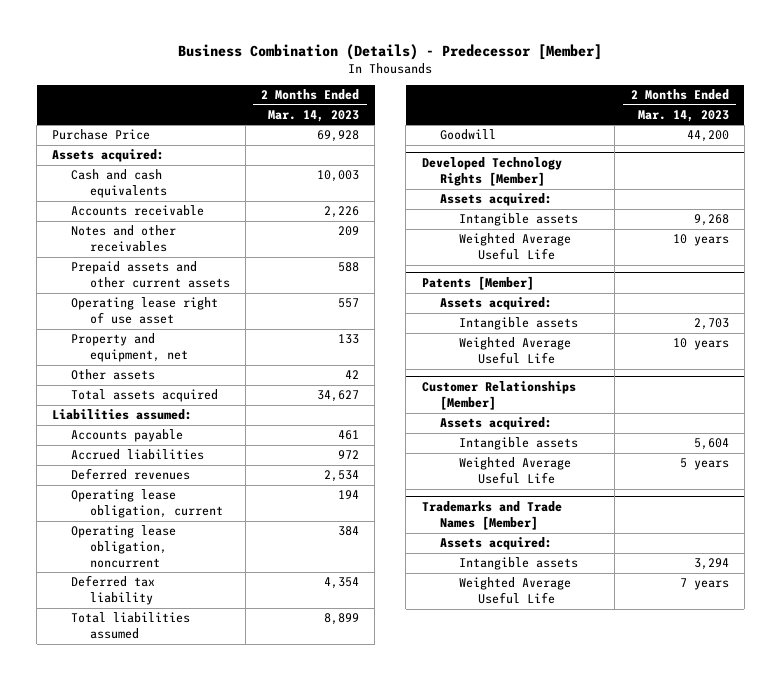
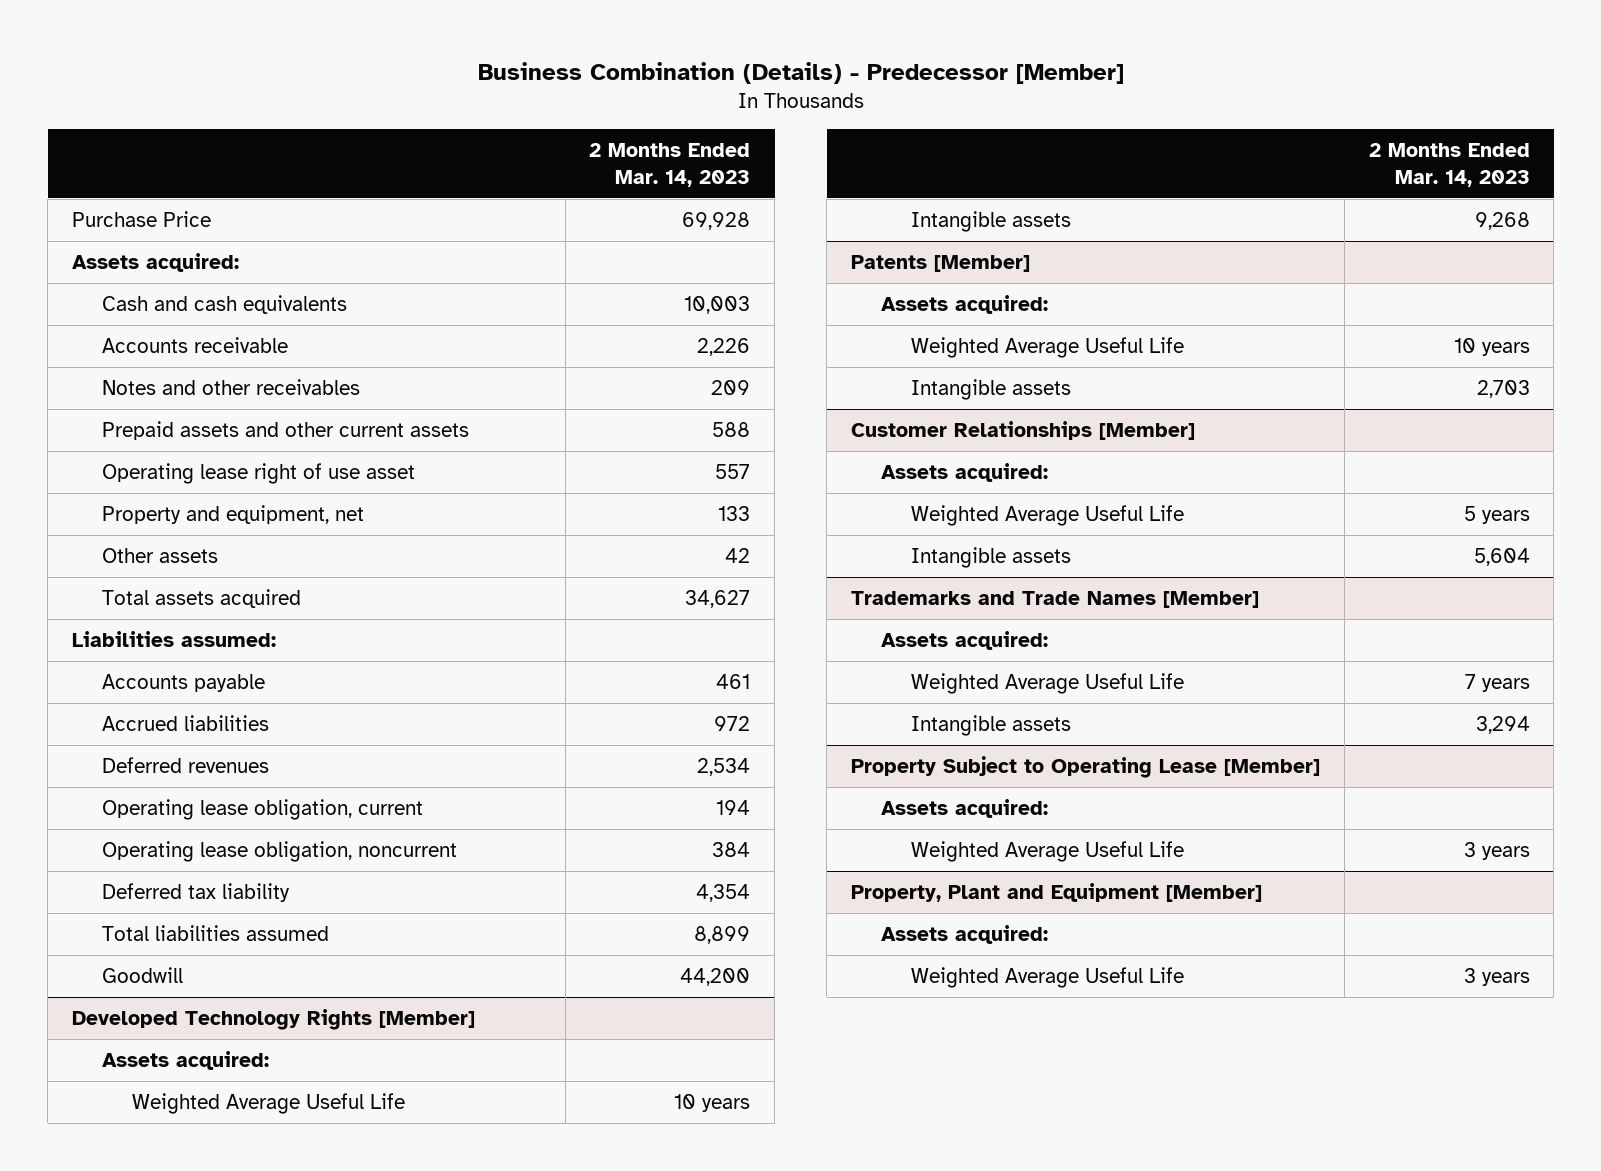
@ Developed Technology Rights [Member]
moved down: Intangible assets | 9,268
@ Patents [Member]
moved down: Intangible assets | 2,703
@ Customer Relationships [Member]
moved down: Intangible assets | 5,604
@ Trademarks and Trade Names [Member]
moved down: Intangible assets | 3,294
+ Property Subject to Operating Lease [Member]
+ Assets acquired:
+ Weighted Average Useful Life | 3 years
+ Property, Plant and Equipment [Member]
+ Assets acquired:
+ Weighted Average Useful Life | 3 years

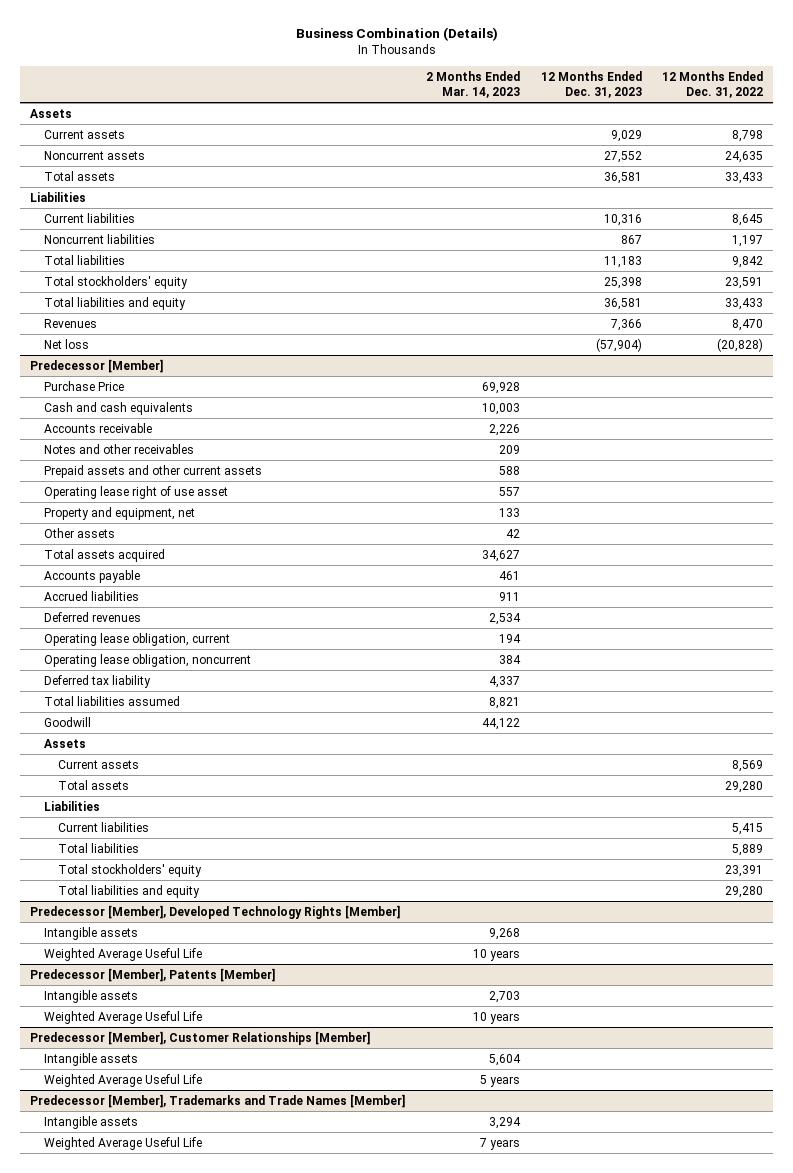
- Business Combination (Details) - Predecessor [Member]
+ Business Combination (Details)
- | 2 Months Ended Mar. 14, 2023
+ | 2 Months Ended Mar. 14, 2023 | 12 Months Ended Dec. 31, 2023 | 12 Months Ended Dec. 31, 2022
+ Assets
+ Current assets | | 9,029 | 8,798
+ Noncurrent assets | | 27,552 | 24,635
+ Total assets | | 36,581 | 33,433
+ Liabilities
+ Current liabilities | | 10,316 | 8,645
+ Noncurrent liabilities | | 867 | 1,197
+ Total liabilities | | 11,183 | 9,842
+ Total stockholders' equity | | 25,398 | 23,591
+ Total liabilities and equity | | 36,581 | 33,433
+ Revenues | | 7,366 | 8,470
+ Net loss | | (57,904) | (20,828)
+ Predecessor [Member]
- Assets acquired:
- Liabilities assumed:
- Accrued liabilities | 972
+ Accrued liabilities | 911 | |
- Deferred tax liability | 4,354
- Total liabilities assumed | 8,899
- Goodwill | 44,200
- Developed Technology Rights [Member]
- Assets acquired:
- Weighted Average Useful Life | 10 years
+ Deferred tax liability | 4,337 | |
+ Total liabilities assumed | 8,821 | |
+ Goodwill | 44,122 | |
+ Assets
+ Current assets | | | 8,569
+ Total assets | | | 29,280
+ Liabilities
+ Current liabilities | | | 5,415
+ Total liabilities | | | 5,889
+ Total stockholders' equity | | | 23,391
+ Total liabilities and equity | | | 29,280
+ Predecessor [Member], Developed Technology Rights [Member]
- Patents [Member]
- Assets acquired:
+ Predecessor [Member], Patents [Member]
- Customer Relationships [Member]
- Assets acquired:
- Weighted Average Useful Life | 5 years
+ Weighted Average Useful Life | 10 years | |
+ Predecessor [Member], Customer Relationships [Member]
- Trademarks and Trade Names [Member]
- Assets acquired:
- Weighted Average Useful Life | 7 years
+ Weighted Average Useful Life | 5 years | |
+ Predecessor [Member], Trademarks and Trade Names [Member]
- Property Subject to Operating Lease [Member]
- Assets acquired:
- Weighted Average Useful Life | 3 years
- Property, Plant and Equipment [Member]
- Assets acquired:
- Weighted Average Useful Life | 3 years
+ Weighted Average Useful Life | 7 years | |

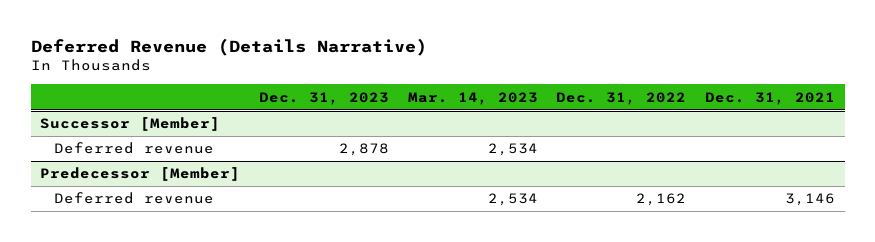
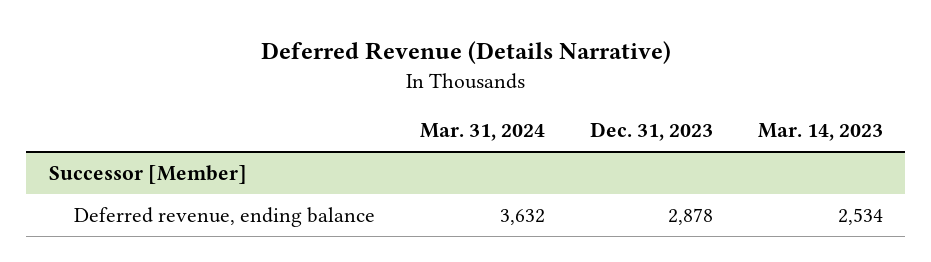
- | Dec. 31, 2023 | Mar. 14, 2023 | Dec. 31, 2022 | Dec. 31, 2021
+ | Mar. 31, 2024 | Dec. 31, 2023 | Mar. 14, 2023
@ Successor [Member]
- Deferred revenue | 2,878 | 2,534 | |
- Predecessor [Member]
- Deferred revenue | | 2,534 | 2,162 | 3,146
@ Successor [Member]
+ Deferred revenue, ending balance | 3,632 | 2,878 | 2,534

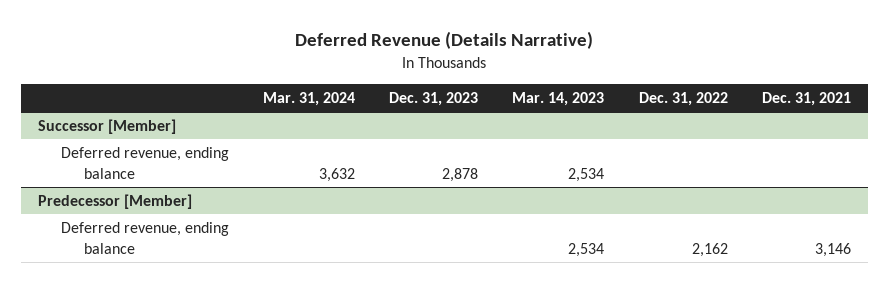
- | Mar. 31, 2024 | Dec. 31, 2023 | Mar. 14, 2023
+ | Mar. 31, 2024 | Dec. 31, 2023 | Mar. 14, 2023 | Dec. 31, 2022 | Dec. 31, 2021
+ Predecessor [Member]
+ Deferred revenue, ending balance | | | 2,534 | 2,162 | 3,146

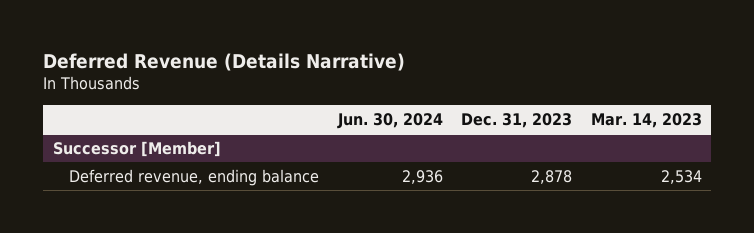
- | Mar. 31, 2024 | Dec. 31, 2023 | Mar. 14, 2023 | Dec. 31, 2022 | Dec. 31, 2021
+ | Jun. 30, 2024 | Dec. 31, 2023 | Mar. 14, 2023
- Predecessor [Member]
- Deferred revenue, ending balance | | | 2,534 | 2,162 | 3,146

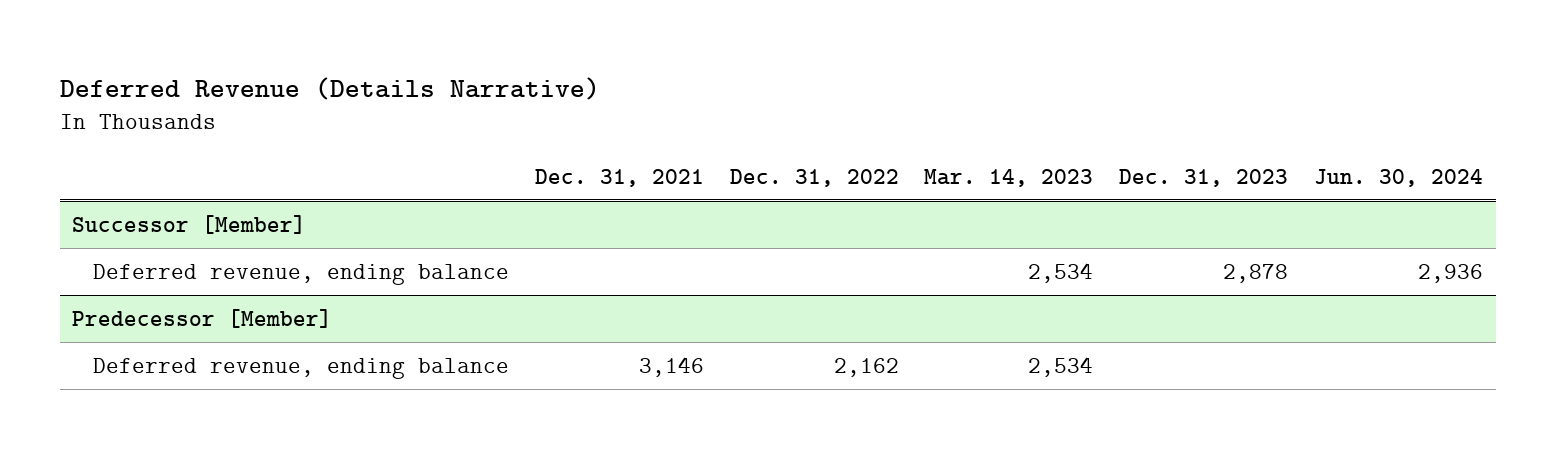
- | Jun. 30, 2024 | Dec. 31, 2023 | Mar. 14, 2023
+ | Dec. 31, 2021 | Dec. 31, 2022 | Mar. 14, 2023 | Dec. 31, 2023 | Jun. 30, 2024
+ Predecessor [Member]
+ Deferred revenue, ending balance | 3,146 | 2,162 | 2,534 | |

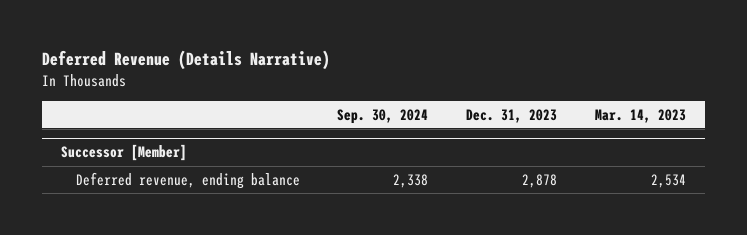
- | Dec. 31, 2021 | Dec. 31, 2022 | Mar. 14, 2023 | Dec. 31, 2023 | Jun. 30, 2024
+ | Sep. 30, 2024 | Dec. 31, 2023 | Mar. 14, 2023
- Predecessor [Member]
- Deferred revenue, ending balance | 3,146 | 2,162 | 2,534 | |

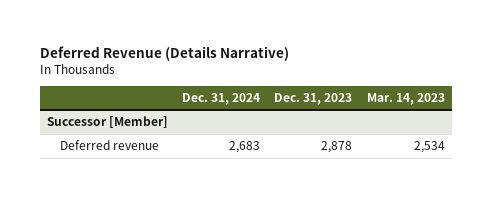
- | Sep. 30, 2024 | Dec. 31, 2023 | Mar. 14, 2023
+ | Dec. 31, 2024 | Dec. 31, 2023 | Mar. 14, 2023
@ Successor [Member]
- Deferred revenue, ending balance | 2,338 | 2,878 | 2,534
+ Deferred revenue | 2,683 | 2,878 | 2,534

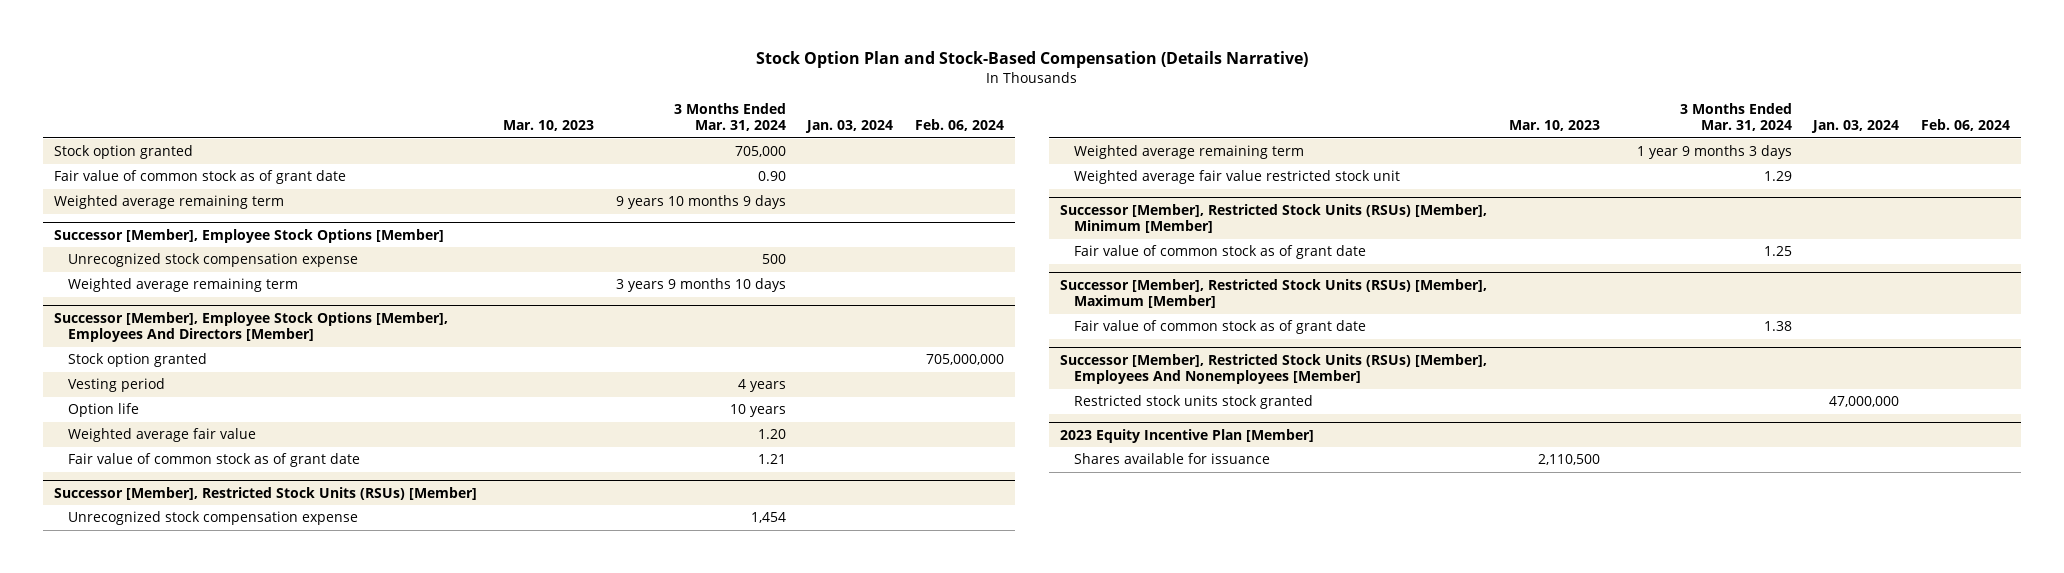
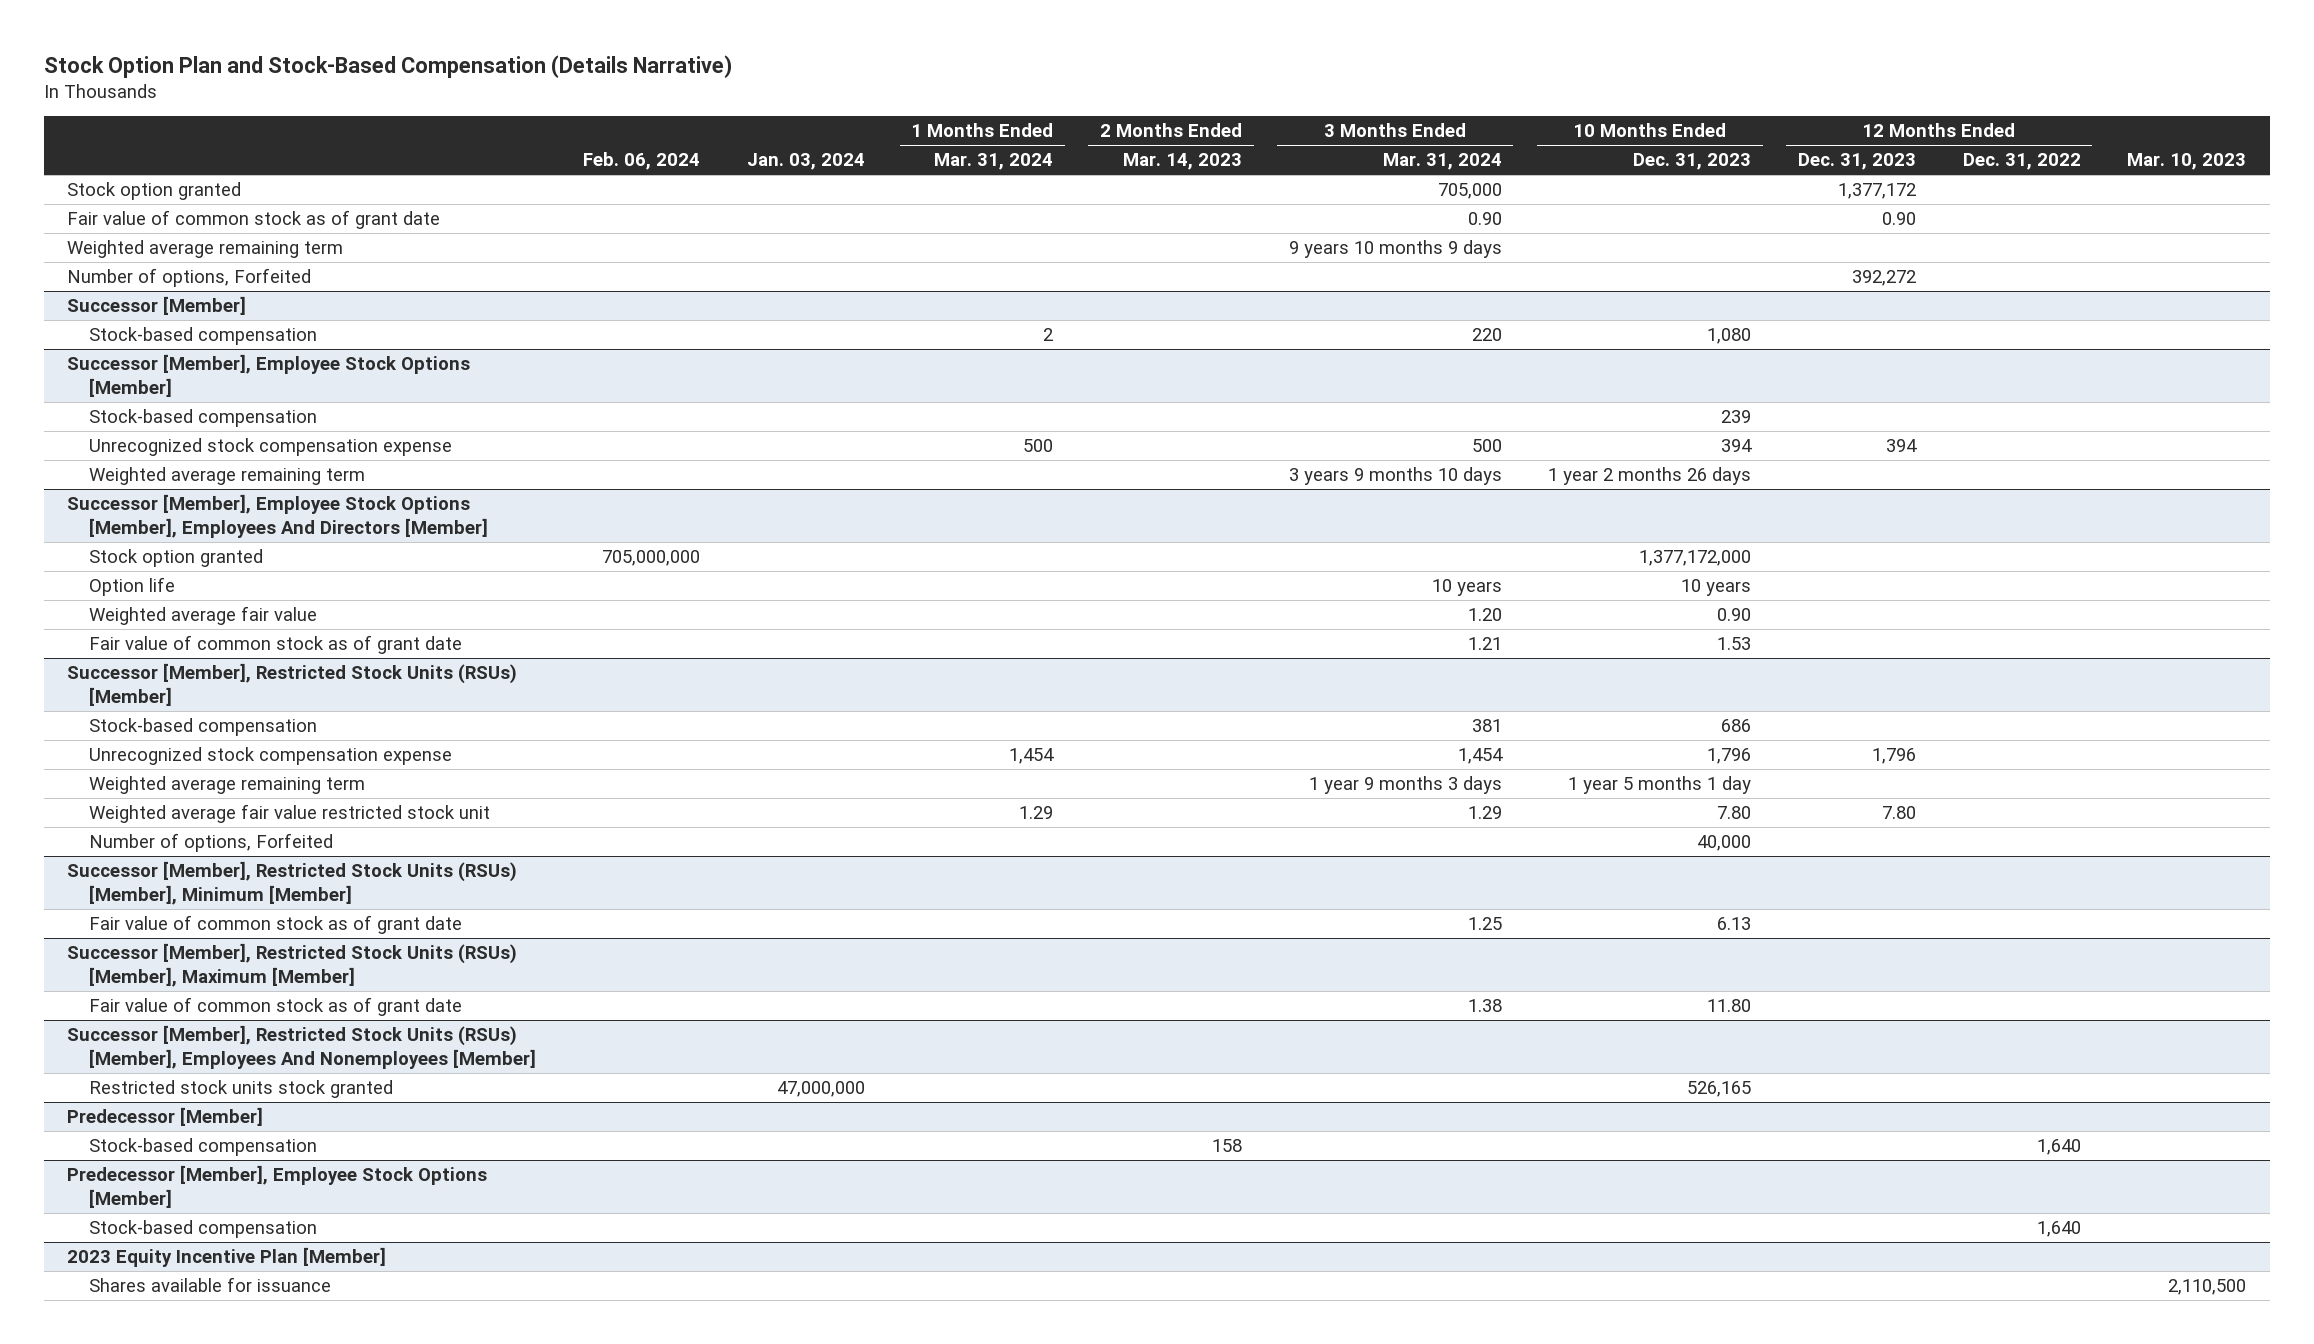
- | Mar. 10, 2023 | 3 Months Ended Mar. 31, 2024 | Jan. 03, 2024 | Feb. 06, 2024
+ | Feb. 06, 2024 | Jan. 03, 2024 | 1 Months Ended Mar. 31, 2024 | 2 Months Ended Mar. 14, 2023 | 3 Months Ended Mar. 31, 2024 | 10 Months Ended Dec. 31, 2023 | 12 Months Ended Dec. 31, 2023 | 12 Months Ended Dec. 31, 2022 | Mar. 10, 2023
+ Number of options, Forfeited | | | | | | | 392,272 | |
+ Successor [Member]
+ Stock-based compensation | | | 2 | | 220 | 1,080 | | |
@ Successor [Member], Employee Stock Options [Member]
+ Stock-based compensation | | | | | | 239 | | |
@ Successor [Member], Employee Stock Options [Member], Employees And Directors [Member]
- Vesting period | | 4 years | |
@ Successor [Member], Restricted Stock Units (RSUs) [Member]
+ Stock-based compensation | | | | | 381 | 686 | | |
+ Number of options, Forfeited | | | | | | 40,000 | | |
+ Predecessor [Member]
+ Stock-based compensation | | | | 158 | | | | 1,640 |
+ Predecessor [Member], Employee Stock Options [Member]
+ Stock-based compensation | | | | | | | | 1,640 |

